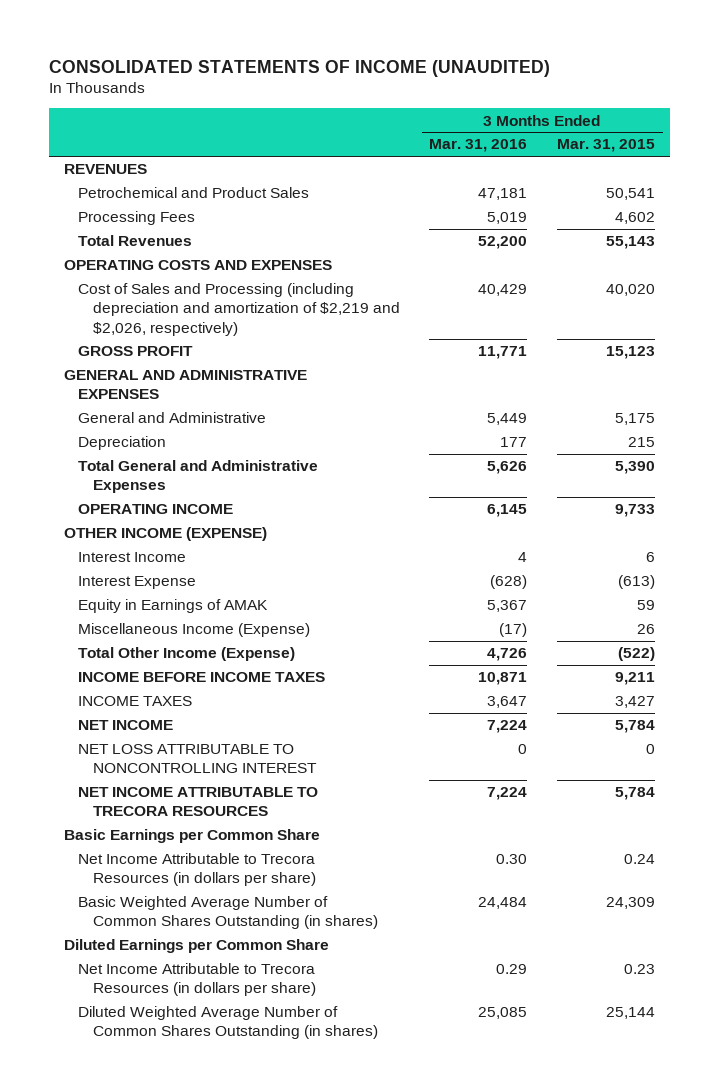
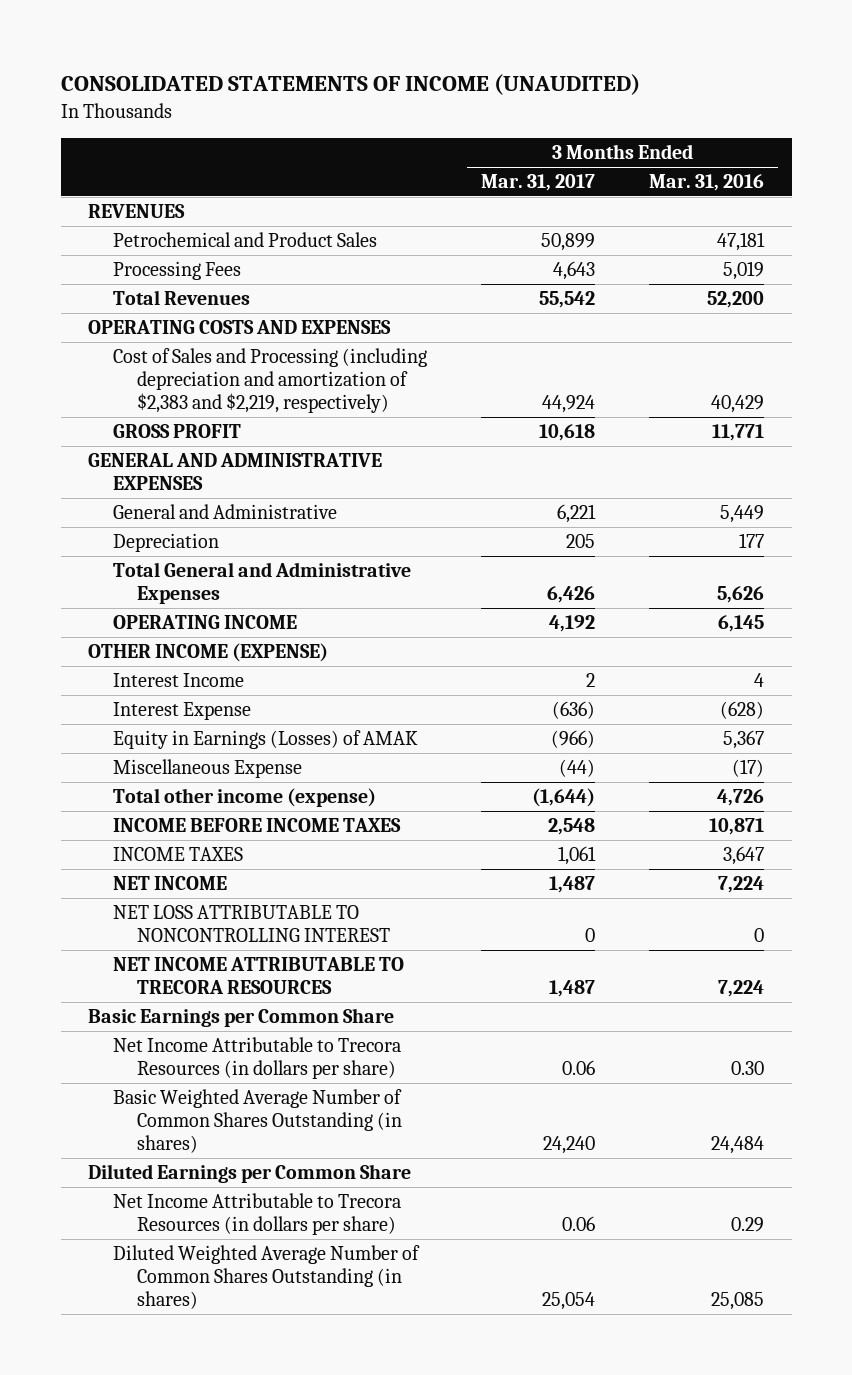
- | 3 Months Ended Mar. 31, 2016 | 3 Months Ended Mar. 31, 2015
+ | 3 Months Ended Mar. 31, 2017 | 3 Months Ended Mar. 31, 2016
- Cost of Sales and Processing (including depreciation and amortization of $2,219 and $2,026, respectively) | 40,429 | 40,020
+ Cost of Sales and Processing (including depreciation and amortization of $2,383 and $2,219, respectively) | 44,924 | 40,429
- Equity in Earnings of AMAK | 5,367 | 59
- Miscellaneous Income (Expense) | (17) | 26
- Total Other Income (Expense) | 4,726 | (522)
+ Equity in Earnings (Losses) of AMAK | (966) | 5,367
+ Miscellaneous Expense | (44) | (17)
+ Total other income (expense) | (1,644) | 4,726

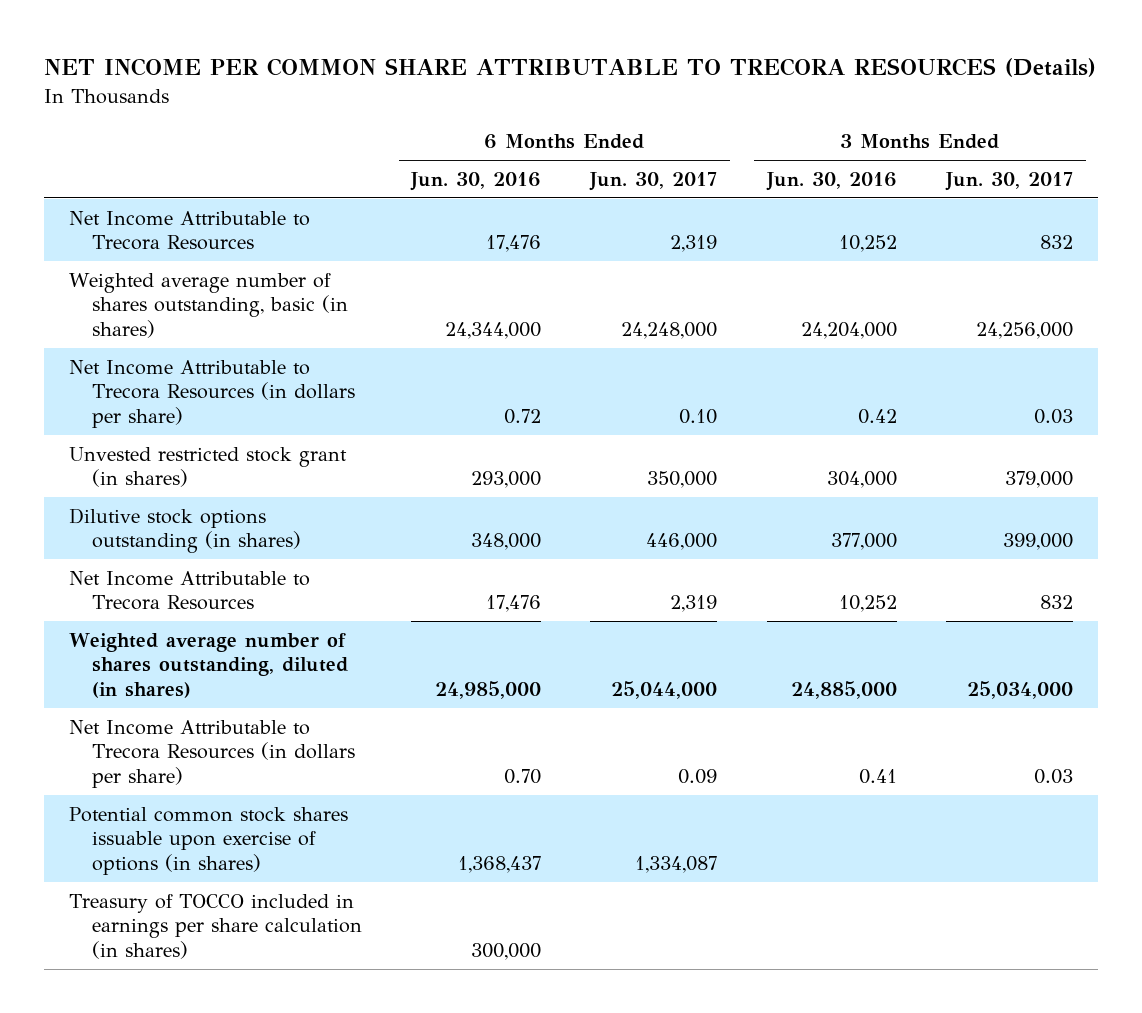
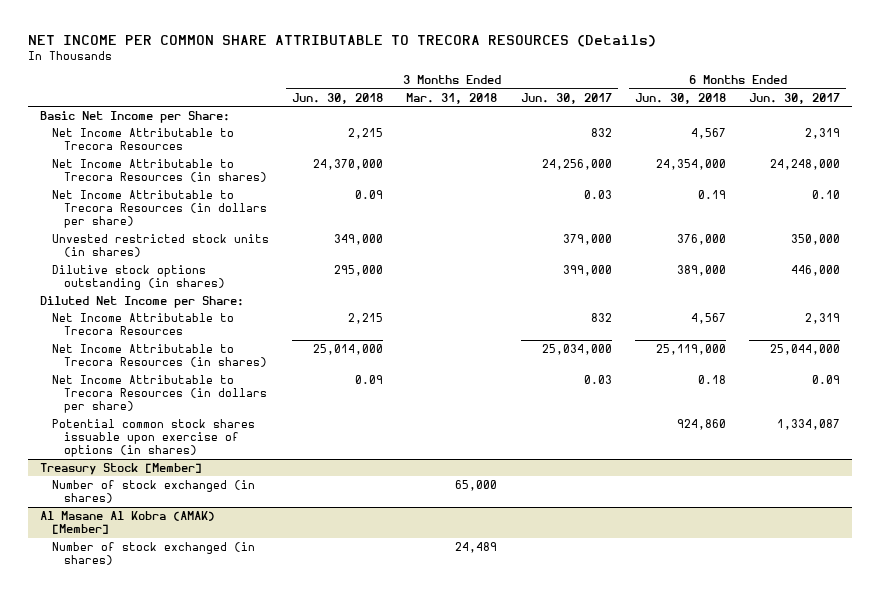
- | 6 Months Ended Jun. 30, 2016 | 6 Months Ended Jun. 30, 2017 | 3 Months Ended Jun. 30, 2016 | 3 Months Ended Jun. 30, 2017
+ | 3 Months Ended Jun. 30, 2018 | 3 Months Ended Mar. 31, 2018 | 3 Months Ended Jun. 30, 2017 | 6 Months Ended Jun. 30, 2018 | 6 Months Ended Jun. 30, 2017
+ Basic Net Income per Share:
- Weighted average number of shares outstanding, basic (in shares) | 24,344,000 | 24,248,000 | 24,204,000 | 24,256,000
+ Net Income Attributable to Trecora Resources (in shares) | 24,370,000 | | 24,256,000 | 24,354,000 | 24,248,000
- Unvested restricted stock grant (in shares) | 293,000 | 350,000 | 304,000 | 379,000
+ Unvested restricted stock units (in shares) | 349,000 | | 379,000 | 376,000 | 350,000
+ Diluted Net Income per Share:
- Weighted average number of shares outstanding, diluted (in shares) | 24,985,000 | 25,044,000 | 24,885,000 | 25,034,000
+ Net Income Attributable to Trecora Resources (in shares) | 25,014,000 | | 25,034,000 | 25,119,000 | 25,044,000
- Treasury of TOCCO included in earnings per share calculation (in shares) | 300,000 | | |
+ Treasury Stock [Member]
+ Number of stock exchanged (in shares) | | 65,000 | | |
+ Al Masane Al Kobra (AMAK) [Member]
+ Number of stock exchanged (in shares) | | 24,489 | | |

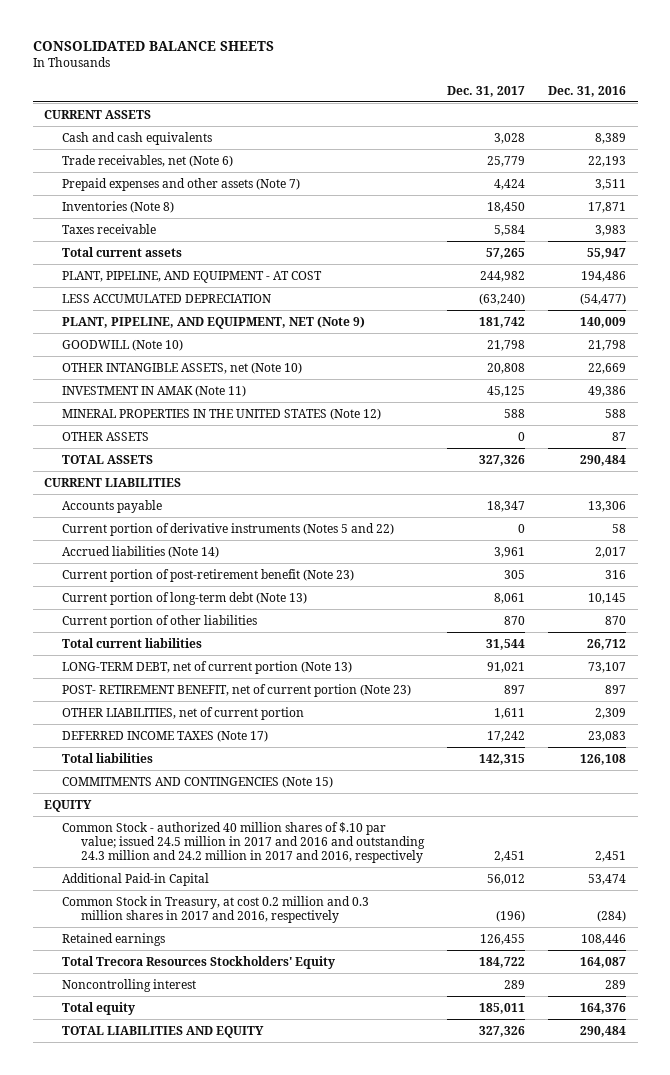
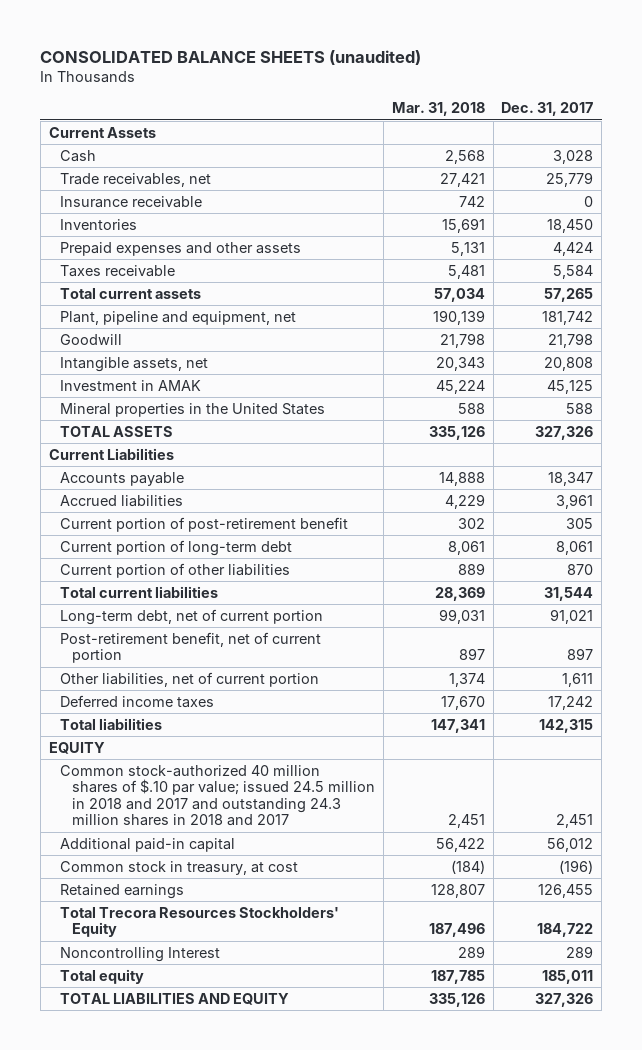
- CONSOLIDATED BALANCE SHEETS
+ CONSOLIDATED BALANCE SHEETS (unaudited)
- | Dec. 31, 2017 | Dec. 31, 2016
+ | Mar. 31, 2018 | Dec. 31, 2017
- CURRENT ASSETS
- Cash and cash equivalents | 3,028 | 8,389
- Trade receivables, net (Note 6) | 25,779 | 22,193
- Prepaid expenses and other assets (Note 7) | 4,424 | 3,511
- Inventories (Note 8) | 18,450 | 17,871
+ Current Assets
+ Cash | 2,568 | 3,028
+ Trade receivables, net | 27,421 | 25,779
+ Insurance receivable | 742 | 0
+ Inventories | 15,691 | 18,450
+ Prepaid expenses and other assets | 5,131 | 4,424
- PLANT, PIPELINE, AND EQUIPMENT - AT COST | 244,982 | 194,486
- LESS ACCUMULATED DEPRECIATION | (63,240) | (54,477)
- PLANT, PIPELINE, AND EQUIPMENT, NET (Note 9) | 181,742 | 140,009
- GOODWILL (Note 10) | 21,798 | 21,798
- OTHER INTANGIBLE ASSETS, net (Note 10) | 20,808 | 22,669
- INVESTMENT IN AMAK (Note 11) | 45,125 | 49,386
- MINERAL PROPERTIES IN THE UNITED STATES (Note 12) | 588 | 588
- OTHER ASSETS | 0 | 87
+ Plant, pipeline and equipment, net | 190,139 | 181,742
+ Goodwill | 21,798 | 21,798
+ Intangible assets, net | 20,343 | 20,808
+ Investment in AMAK | 45,224 | 45,125
+ Mineral properties in the United States | 588 | 588
- CURRENT LIABILITIES
+ Current Liabilities
- Current portion of derivative instruments (Notes 5 and 22) | 0 | 58
- Accrued liabilities (Note 14) | 3,961 | 2,017
- Current portion of post-retirement benefit (Note 23) | 305 | 316
- Current portion of long-term debt (Note 13) | 8,061 | 10,145
+ Accrued liabilities | 4,229 | 3,961
+ Current portion of post-retirement benefit | 302 | 305
+ Current portion of long-term debt | 8,061 | 8,061
- LONG-TERM DEBT, net of current portion (Note 13) | 91,021 | 73,107
- POST- RETIREMENT BENEFIT, net of current portion (Note 23) | 897 | 897
- OTHER LIABILITIES, net of current portion | 1,611 | 2,309
- DEFERRED INCOME TAXES (Note 17) | 17,242 | 23,083
+ Long-term debt, net of current portion | 99,031 | 91,021
+ Post-retirement benefit, net of current portion | 897 | 897
+ Other liabilities, net of current portion | 1,374 | 1,611
+ Deferred income taxes | 17,670 | 17,242
- COMMITMENTS AND CONTINGENCIES (Note 15)
- Common Stock - authorized 40 million shares of $.10 par value; issued 24.5 million in 2017 and 2016 and outstanding 24.3 million and 24.2 million in 2017 and 2016, respectively | 2,451 | 2,451
- Additional Paid-in Capital | 56,012 | 53,474
- Common Stock in Treasury, at cost 0.2 million and 0.3 million shares in 2017 and 2016, respectively | (196) | (284)
+ Common stock-authorized 40 million shares of $.10 par value; issued 24.5 million in 2018 and 2017 and outstanding 24.3 million shares in 2018 and 2017 | 2,451 | 2,451
+ Additional paid-in capital | 56,422 | 56,012
+ Common stock in treasury, at cost | (184) | (196)
- Noncontrolling interest | 289 | 289
+ Noncontrolling Interest | 289 | 289

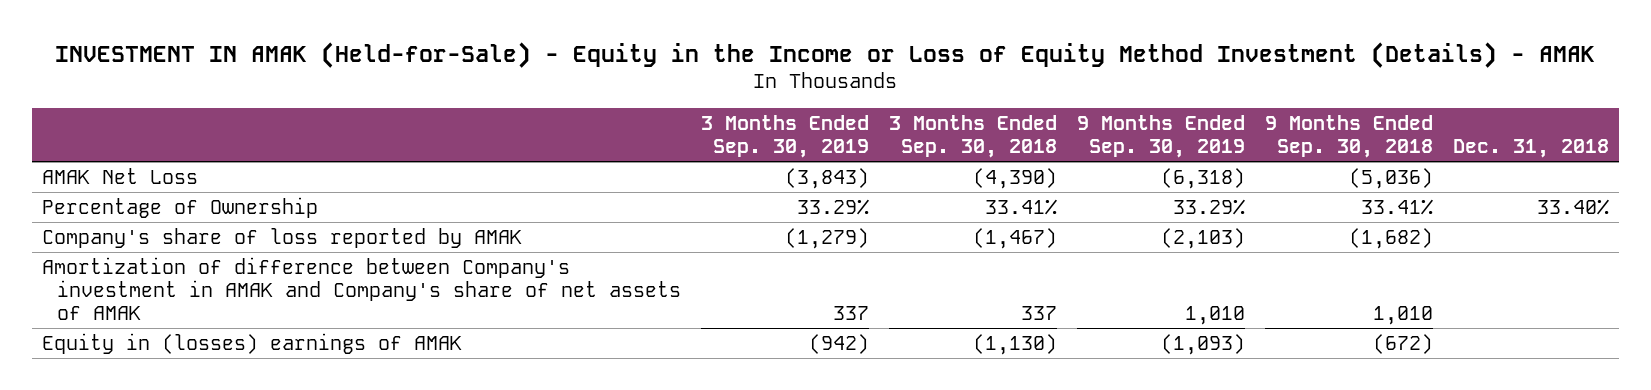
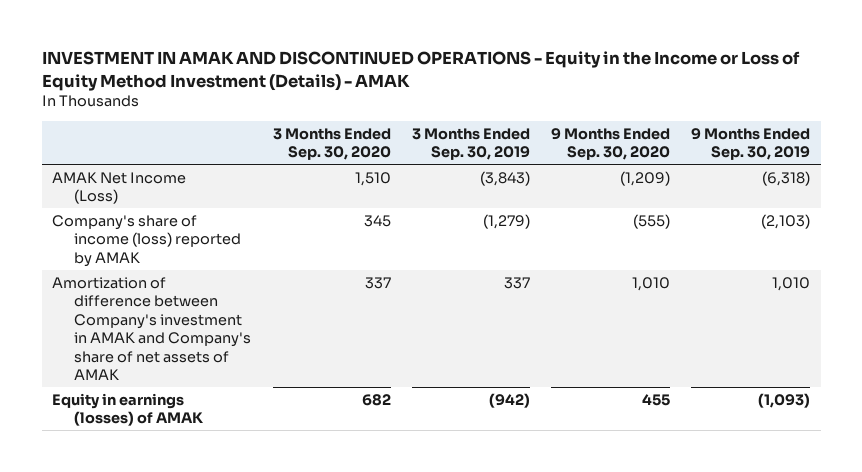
- INVESTMENT IN AMAK (Held-for-Sale) - Equity in the Income or Loss of Equity Method Investment (Details) - AMAK
+ INVESTMENT IN AMAK AND DISCONTINUED OPERATIONS - Equity in the Income or Loss of Equity Method Investment (Details) - AMAK
- | 3 Months Ended Sep. 30, 2019 | 3 Months Ended Sep. 30, 2018 | 9 Months Ended Sep. 30, 2019 | 9 Months Ended Sep. 30, 2018 | Dec. 31, 2018
+ | 3 Months Ended Sep. 30, 2020 | 3 Months Ended Sep. 30, 2019 | 9 Months Ended Sep. 30, 2020 | 9 Months Ended Sep. 30, 2019
- AMAK Net Loss | (3,843) | (4,390) | (6,318) | (5,036) |
- Percentage of Ownership | 33.29% | 33.41% | 33.29% | 33.41% | 33.40%
- Company's share of loss reported by AMAK | (1,279) | (1,467) | (2,103) | (1,682) |
+ AMAK Net Income (Loss) | 1,510 | (3,843) | (1,209) | (6,318)
+ Company's share of income (loss) reported by AMAK | 345 | (1,279) | (555) | (2,103)
- Equity in (losses) earnings of AMAK | (942) | (1,130) | (1,093) | (672) |
+ Equity in earnings (losses) of AMAK | 682 | (942) | 455 | (1,093)

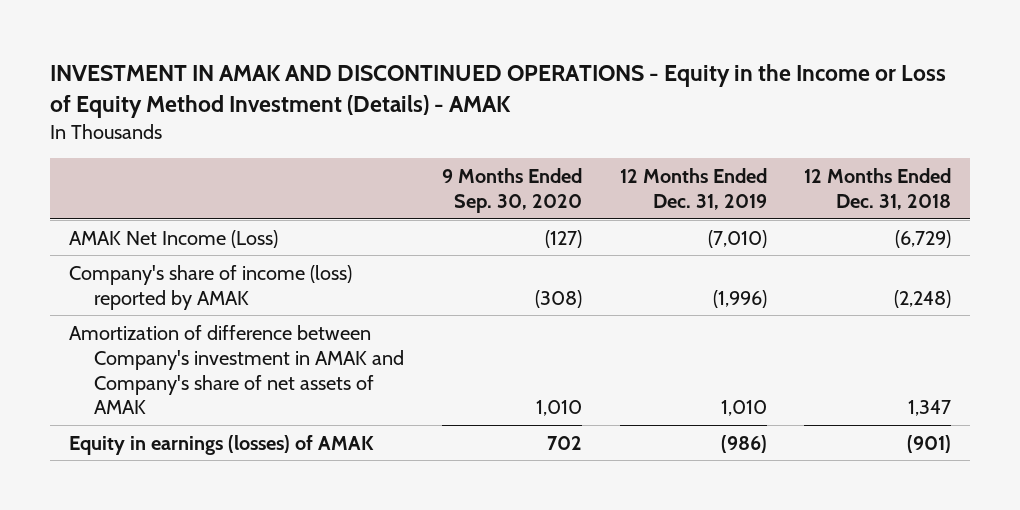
- | 3 Months Ended Sep. 30, 2020 | 3 Months Ended Sep. 30, 2019 | 9 Months Ended Sep. 30, 2020 | 9 Months Ended Sep. 30, 2019
+ | 9 Months Ended Sep. 30, 2020 | 12 Months Ended Dec. 31, 2019 | 12 Months Ended Dec. 31, 2018
- AMAK Net Income (Loss) | 1,510 | (3,843) | (1,209) | (6,318)
- Company's share of income (loss) reported by AMAK | 345 | (1,279) | (555) | (2,103)
+ AMAK Net Income (Loss) | (127) | (7,010) | (6,729)
+ Company's share of income (loss) reported by AMAK | (308) | (1,996) | (2,248)
- Equity in earnings (losses) of AMAK | 682 | (942) | 455 | (1,093)
+ Equity in earnings (losses) of AMAK | 702 | (986) | (901)

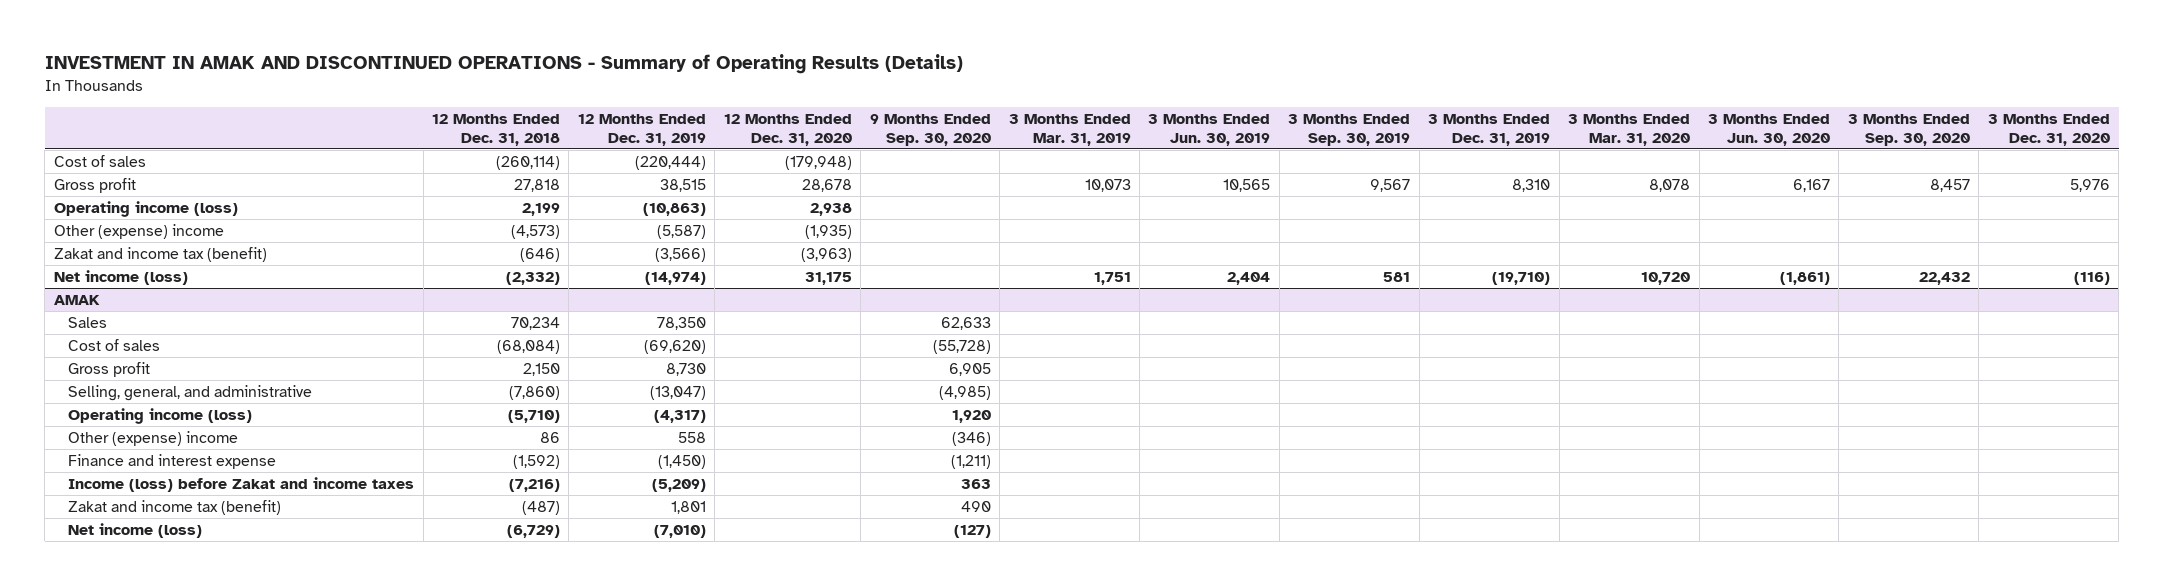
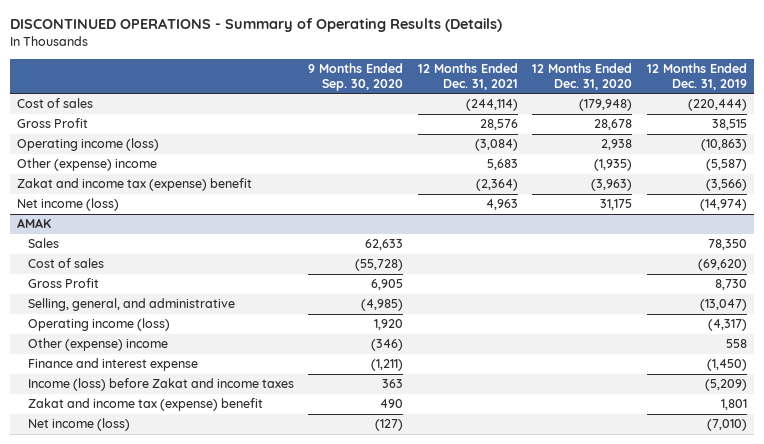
- INVESTMENT IN AMAK AND DISCONTINUED OPERATIONS - Summary of Operating Results (Details)
+ DISCONTINUED OPERATIONS - Summary of Operating Results (Details)
- | 12 Months Ended Dec. 31, 2018 | 12 Months Ended Dec. 31, 2019 | 12 Months Ended Dec. 31, 2020 | 9 Months Ended Sep. 30, 2020 | 3 Months Ended Mar. 31, 2019 | 3 Months Ended Jun. 30, 2019 | 3 Months Ended Sep. 30, 2019 | 3 Months Ended Dec. 31, 2019 | 3 Months Ended Mar. 31, 2020 | 3 Months Ended Jun. 30, 2020 | 3 Months Ended Sep. 30, 2020 | 3 Months Ended Dec. 31, 2020
+ | 9 Months Ended Sep. 30, 2020 | 12 Months Ended Dec. 31, 2021 | 12 Months Ended Dec. 31, 2020 | 12 Months Ended Dec. 31, 2019
- Gross profit | 27,818 | 38,515 | 28,678 | | 10,073 | 10,565 | 9,567 | 8,310 | 8,078 | 6,167 | 8,457 | 5,976
+ Gross Profit | | 28,576 | 28,678 | 38,515
- Zakat and income tax (benefit) | (646) | (3,566) | (3,963) | | | | | | | | |
+ Zakat and income tax (expense) benefit | | (2,364) | (3,963) | (3,566)
@ AMAK
- Gross profit | 2,150 | 8,730 | | 6,905 | | | | | | | |
+ Gross Profit | 6,905 | | | 8,730
- Zakat and income tax (benefit) | (487) | 1,801 | | 490 | | | | | | | |
+ Zakat and income tax (expense) benefit | 490 | | | 1,801

